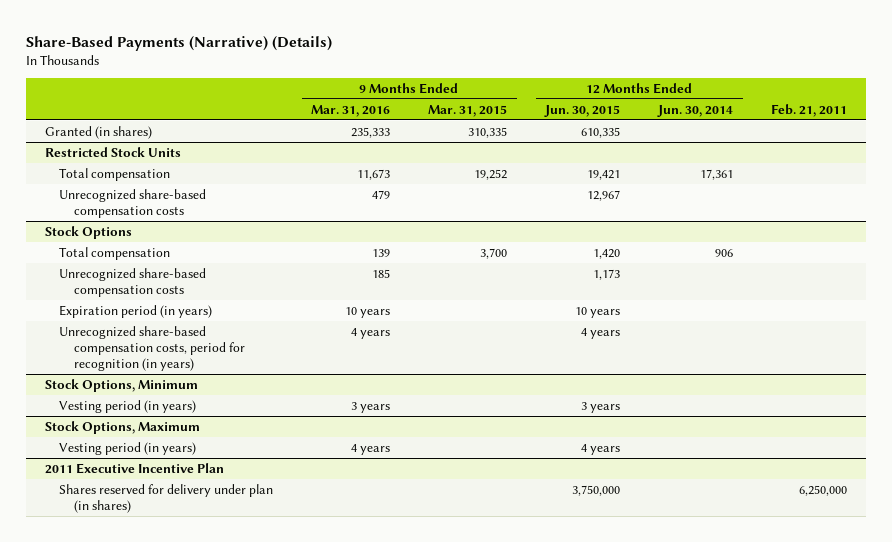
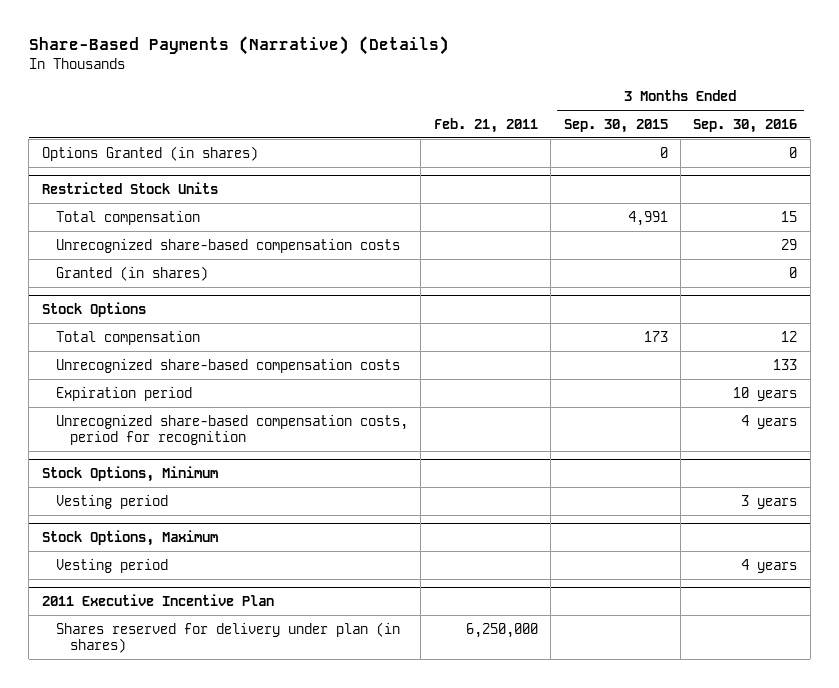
- | 9 Months Ended Mar. 31, 2016 | 9 Months Ended Mar. 31, 2015 | 12 Months Ended Jun. 30, 2015 | 12 Months Ended Jun. 30, 2014 | Feb. 21, 2011
+ | Feb. 21, 2011 | 3 Months Ended Sep. 30, 2015 | 3 Months Ended Sep. 30, 2016
- Granted (in shares) | 235,333 | 310,335 | 610,335 | |
+ Options Granted (in shares) | | 0 | 0
@ Restricted Stock Units
+ Granted (in shares) | | | 0
@ Stock Options
- Expiration period (in years) | 10 years | | 10 years | |
- Unrecognized share-based compensation costs, period for recognition (in years) | 4 years | | 4 years | |
+ Expiration period | | | 10 years
+ Unrecognized share-based compensation costs, period for recognition | | | 4 years
@ Stock Options, Minimum
- Vesting period (in years) | 3 years | | 3 years | |
+ Vesting period | | | 3 years
@ Stock Options, Maximum
- Vesting period (in years) | 4 years | | 4 years | |
+ Vesting period | | | 4 years

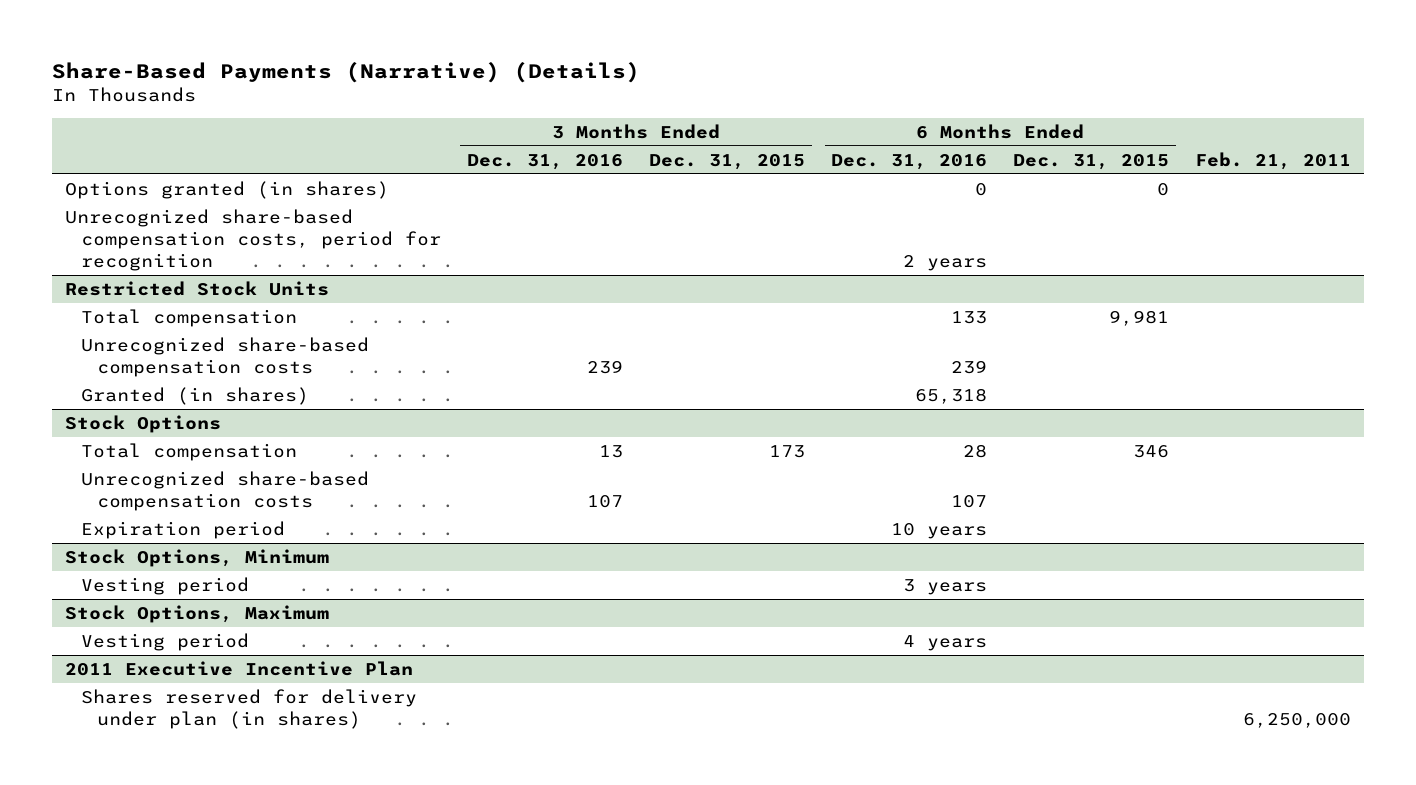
- | Feb. 21, 2011 | 3 Months Ended Sep. 30, 2015 | 3 Months Ended Sep. 30, 2016
+ | 3 Months Ended Dec. 31, 2016 | 3 Months Ended Dec. 31, 2015 | 6 Months Ended Dec. 31, 2016 | 6 Months Ended Dec. 31, 2015 | Feb. 21, 2011
- Options Granted (in shares) | | 0 | 0
+ Options granted (in shares) | | | 0 | 0 |
+ Unrecognized share-based compensation costs, period for recognition | | | 2 years | |
@ Stock Options
- Unrecognized share-based compensation costs, period for recognition | | | 4 years

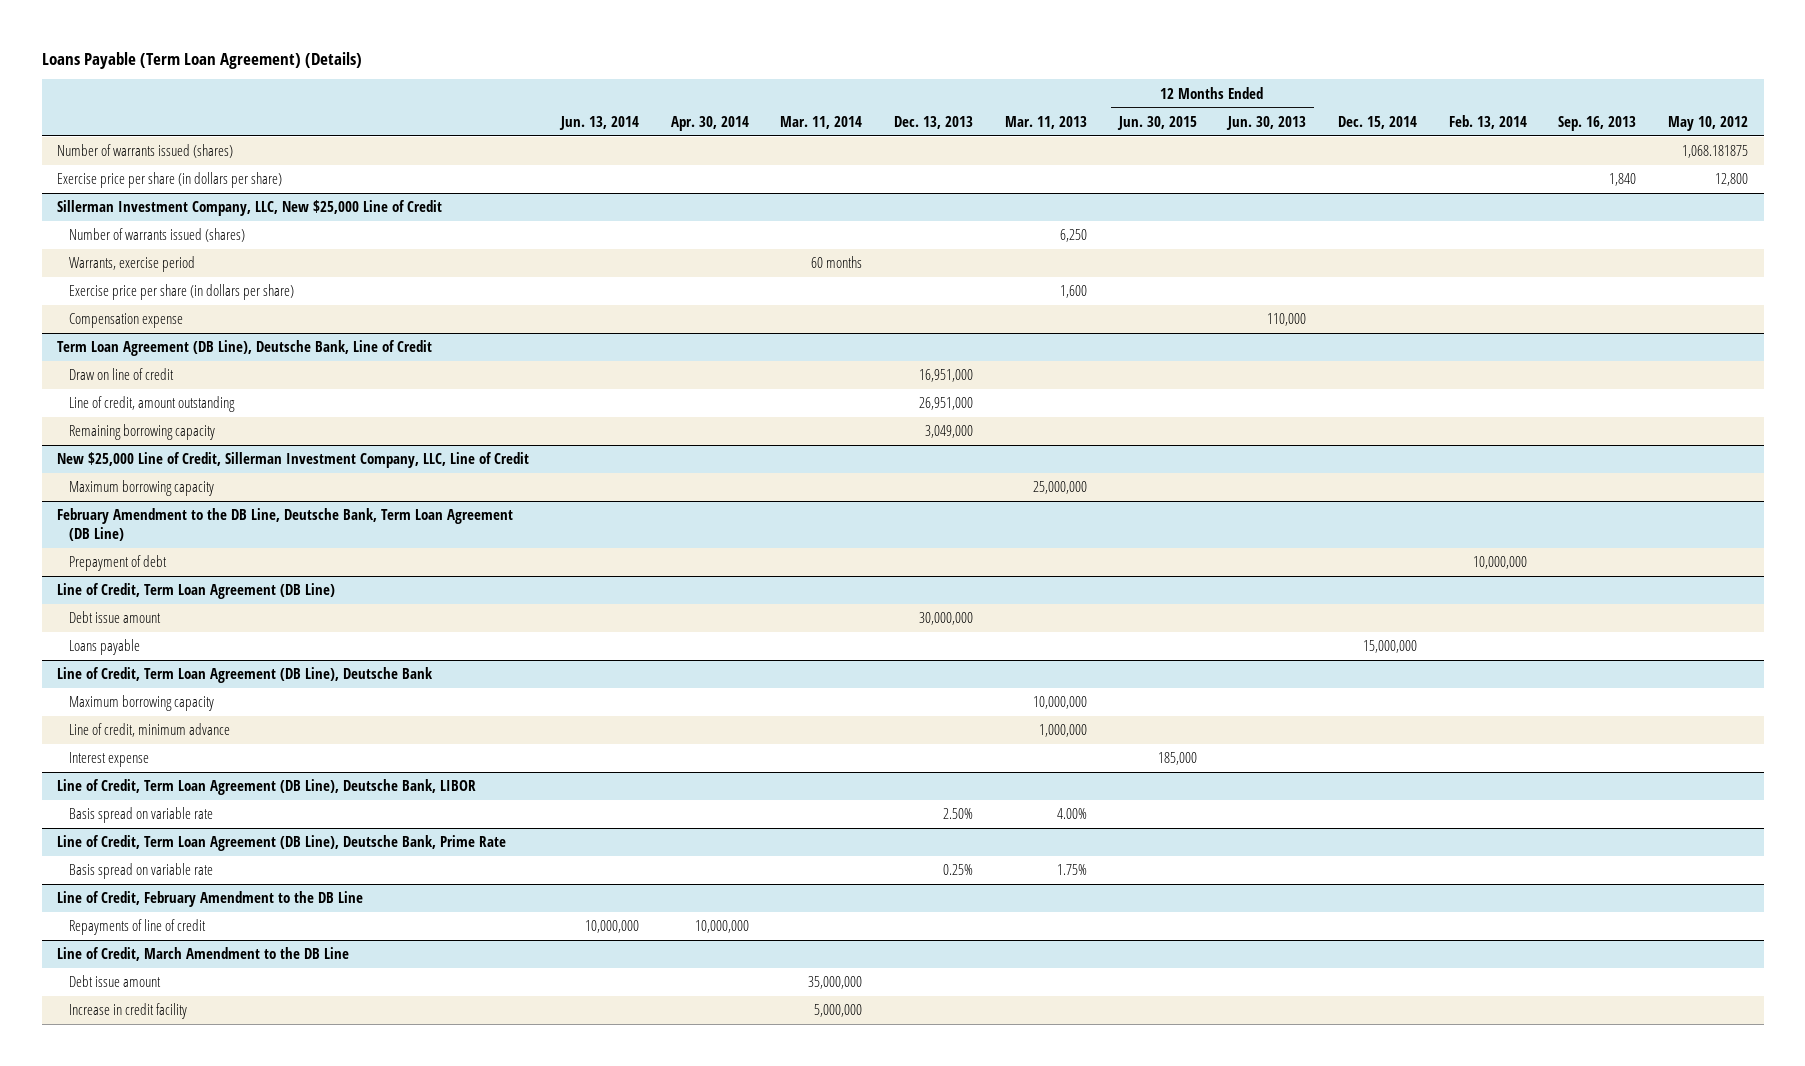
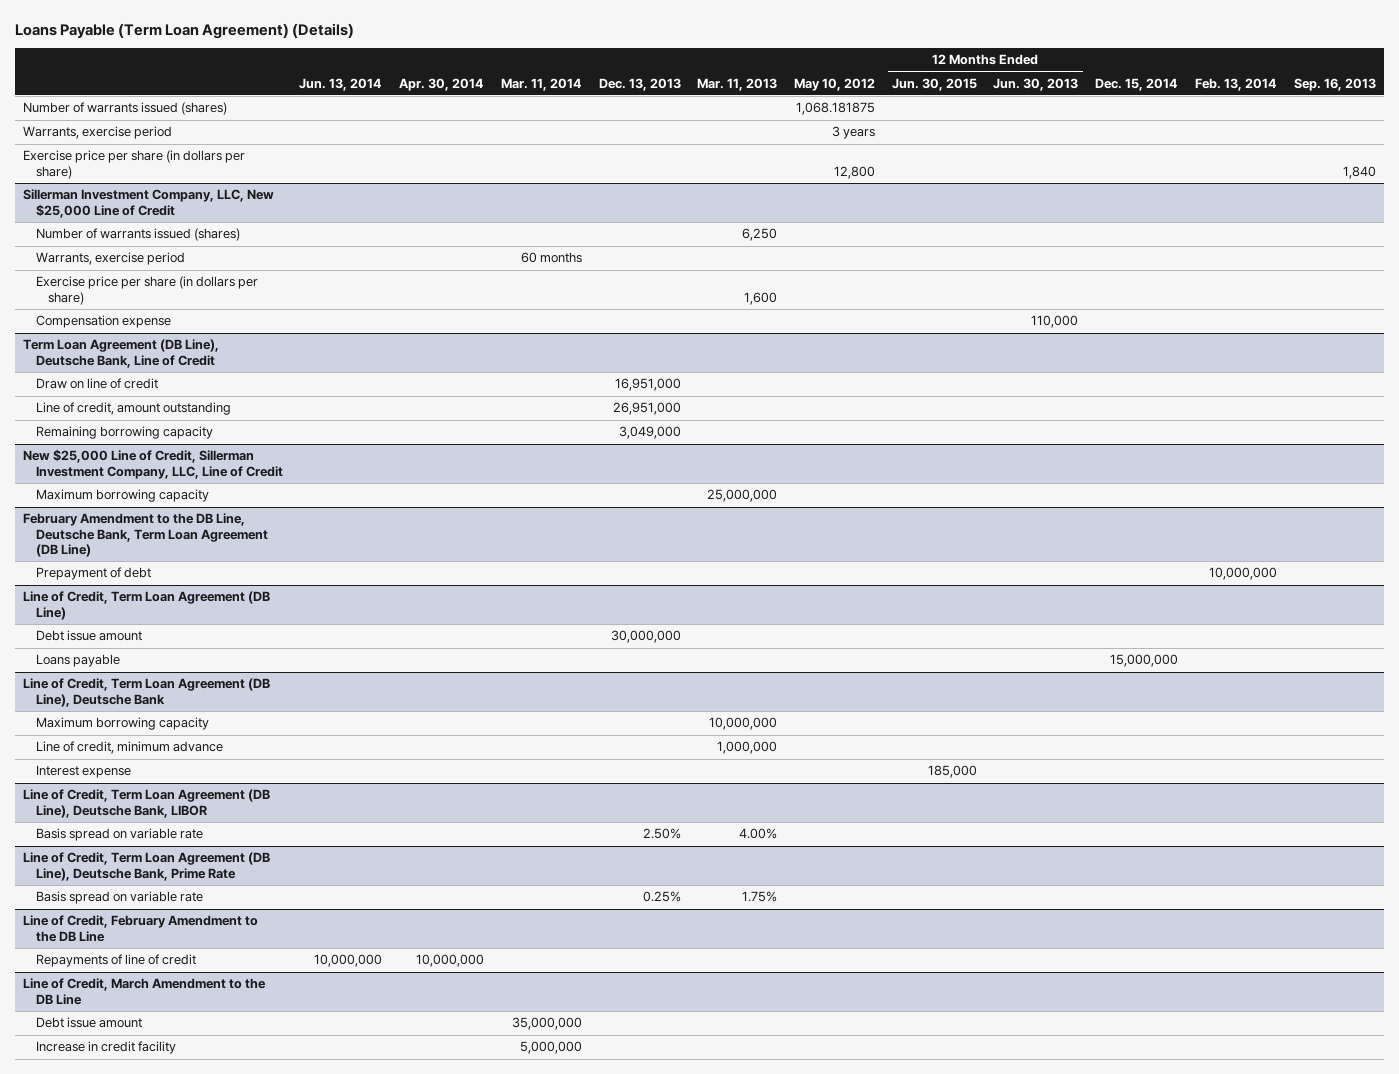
- | Jun. 13, 2014 | Apr. 30, 2014 | Mar. 11, 2014 | Dec. 13, 2013 | Mar. 11, 2013 | 12 Months Ended Jun. 30, 2015 | 12 Months Ended Jun. 30, 2013 | Dec. 15, 2014 | Feb. 13, 2014 | Sep. 16, 2013 | May 10, 2012
+ | Jun. 13, 2014 | Apr. 30, 2014 | Mar. 11, 2014 | Dec. 13, 2013 | Mar. 11, 2013 | May 10, 2012 | 12 Months Ended Jun. 30, 2015 | 12 Months Ended Jun. 30, 2013 | Dec. 15, 2014 | Feb. 13, 2014 | Sep. 16, 2013
+ Warrants, exercise period | | | | | | 3 years | | | | |

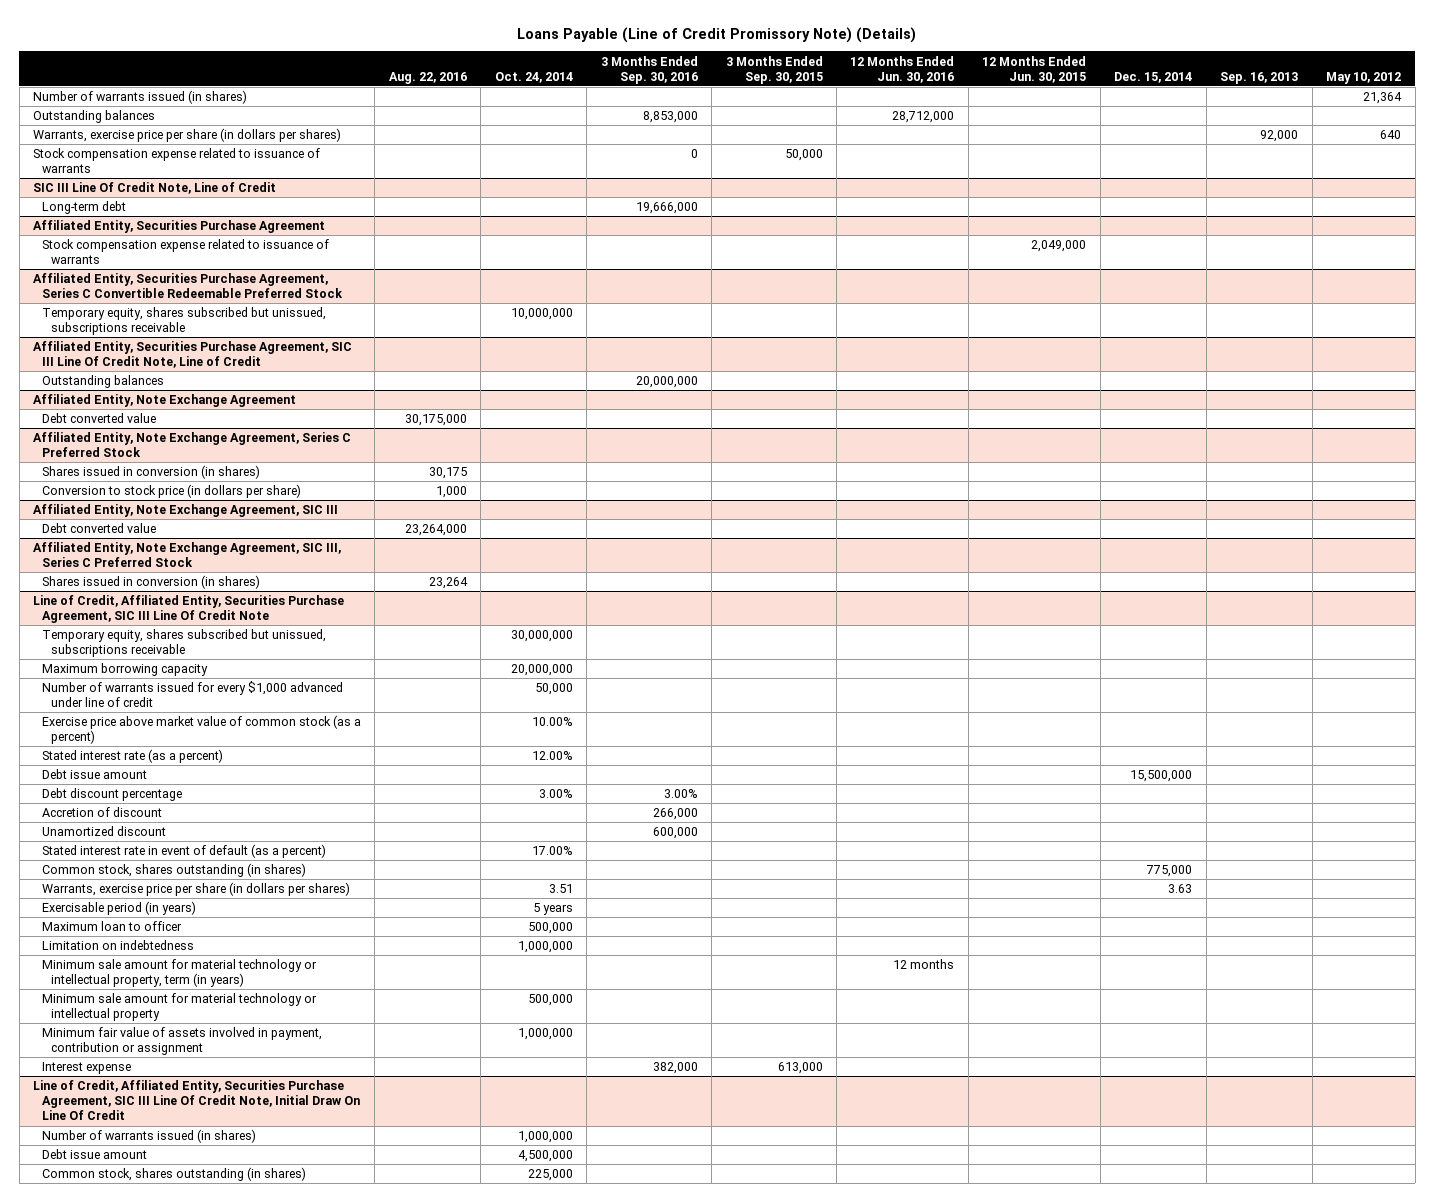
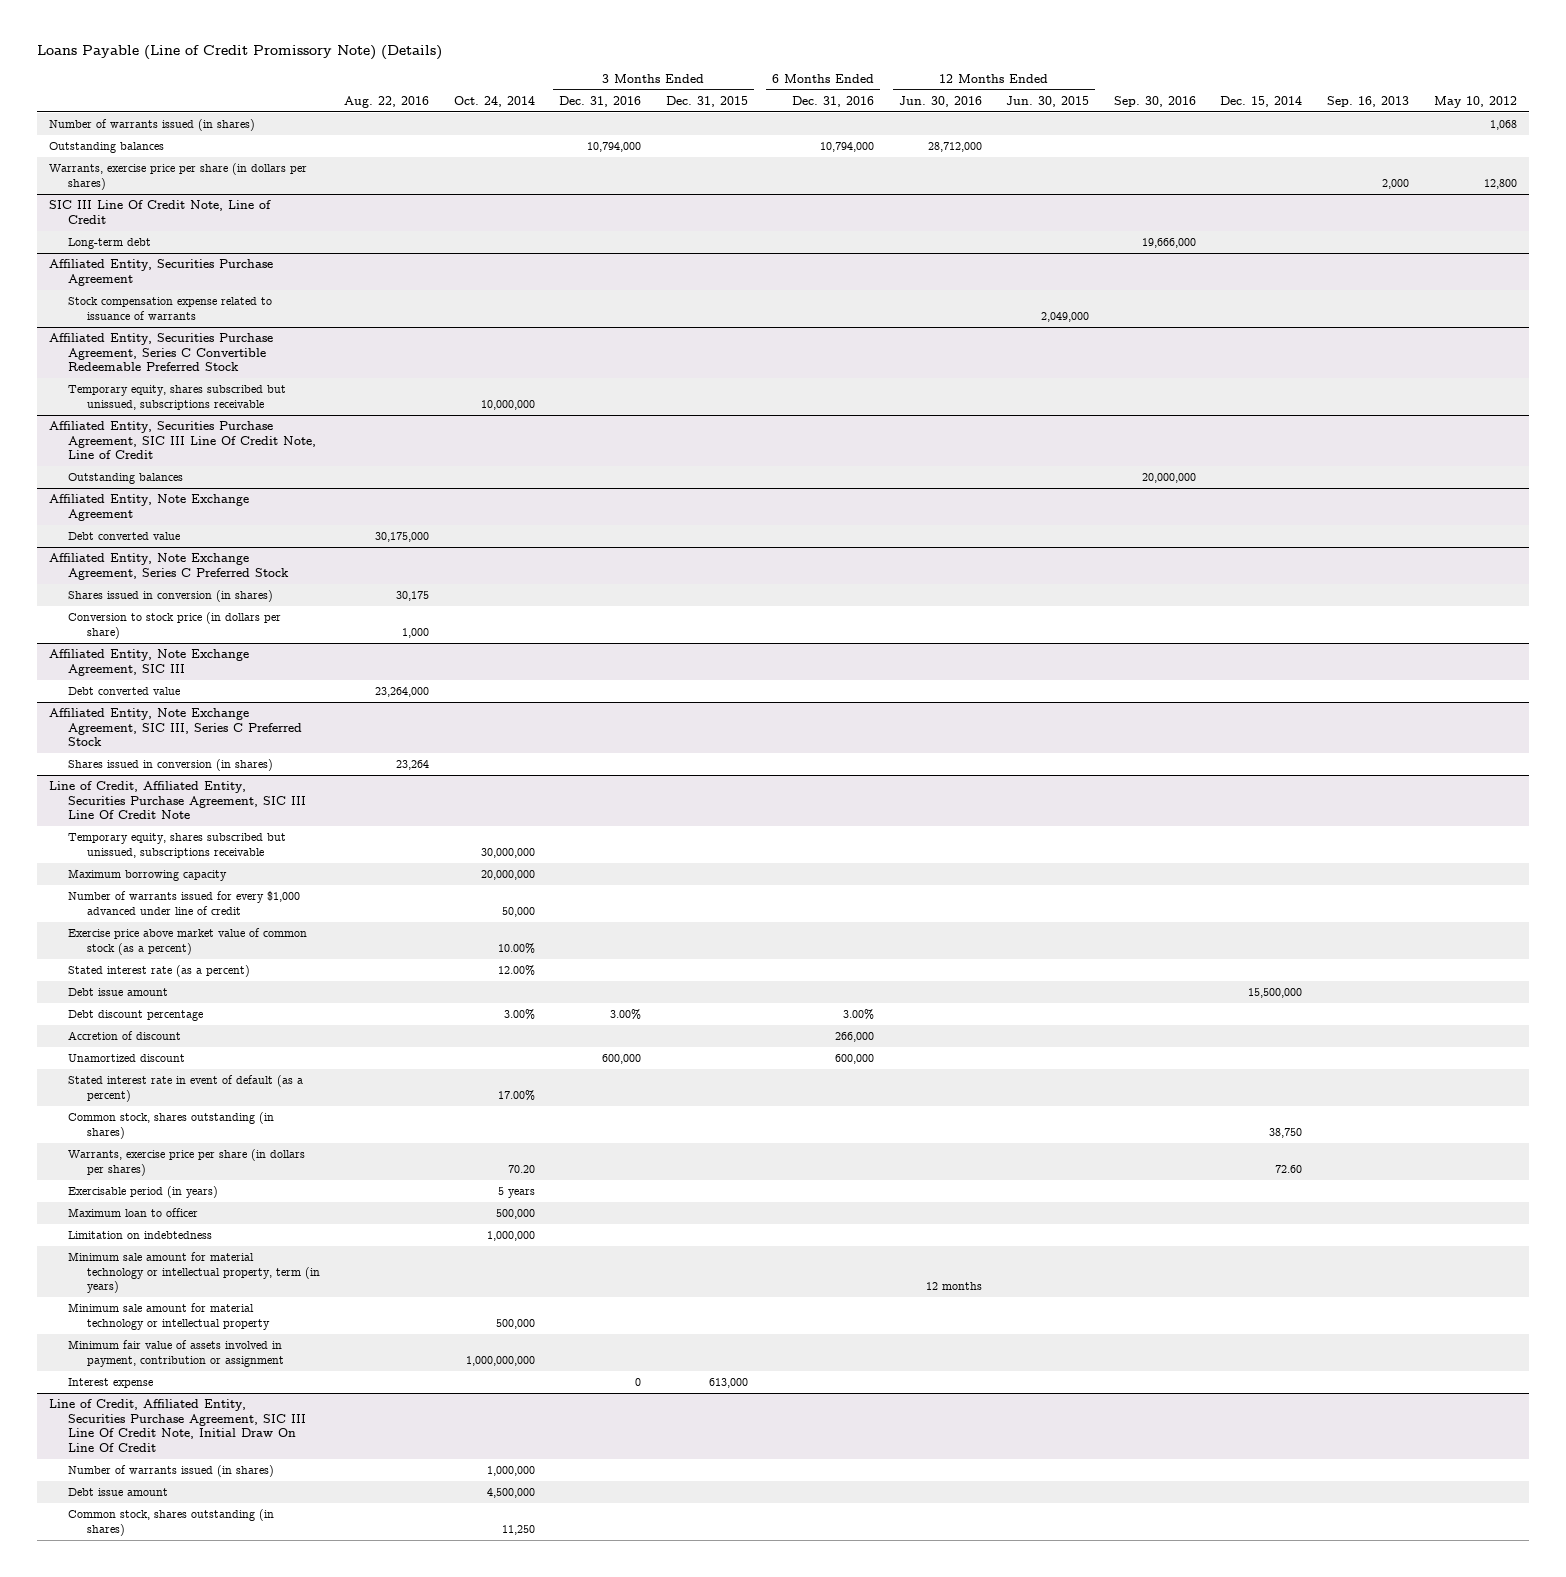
- | Aug. 22, 2016 | Oct. 24, 2014 | 3 Months Ended Sep. 30, 2016 | 3 Months Ended Sep. 30, 2015 | 12 Months Ended Jun. 30, 2016 | 12 Months Ended Jun. 30, 2015 | Dec. 15, 2014 | Sep. 16, 2013 | May 10, 2012
+ | Aug. 22, 2016 | Oct. 24, 2014 | 3 Months Ended Dec. 31, 2016 | 3 Months Ended Dec. 31, 2015 | 6 Months Ended Dec. 31, 2016 | 12 Months Ended Jun. 30, 2016 | 12 Months Ended Jun. 30, 2015 | Sep. 30, 2016 | Dec. 15, 2014 | Sep. 16, 2013 | May 10, 2012
- Number of warrants issued (in shares) | | | | | | | | | 21,364
+ Number of warrants issued (in shares) | | | | | | | | | | | 1,068
- Warrants, exercise price per share (in dollars per shares) | | | | | | | | 92,000 | 640
- Stock compensation expense related to issuance of warrants | | | 0 | 50,000 | | | | |
+ Warrants, exercise price per share (in dollars per shares) | | | | | | | | | | 2,000 | 12,800
@ Line of Credit, Affiliated Entity, Securities Purchase Agreement, SIC III Line Of Credit Note
- Common stock, shares outstanding (in shares) | | | | | | | 775,000 | |
- Warrants, exercise price per share (in dollars per shares) | | 3.51 | | | | | 3.63 | |
+ Common stock, shares outstanding (in shares) | | | | | | | | | 38,750 | |
+ Warrants, exercise price per share (in dollars per shares) | | 70.20 | | | | | | | 72.60 | |
- Minimum fair value of assets involved in payment, contribution or assignment | | 1,000,000 | | | | | | |
+ Minimum fair value of assets involved in payment, contribution or assignment | | 1,000,000,000 | | | | | | | | |
@ Line of Credit, Affiliated Entity, Securities Purchase Agreement, SIC III Line Of Credit Note, Initial Draw On Line Of Credit
- Common stock, shares outstanding (in shares) | | 225,000 | | | | | | |
+ Common stock, shares outstanding (in shares) | | 11,250 | | | | | | | | |

